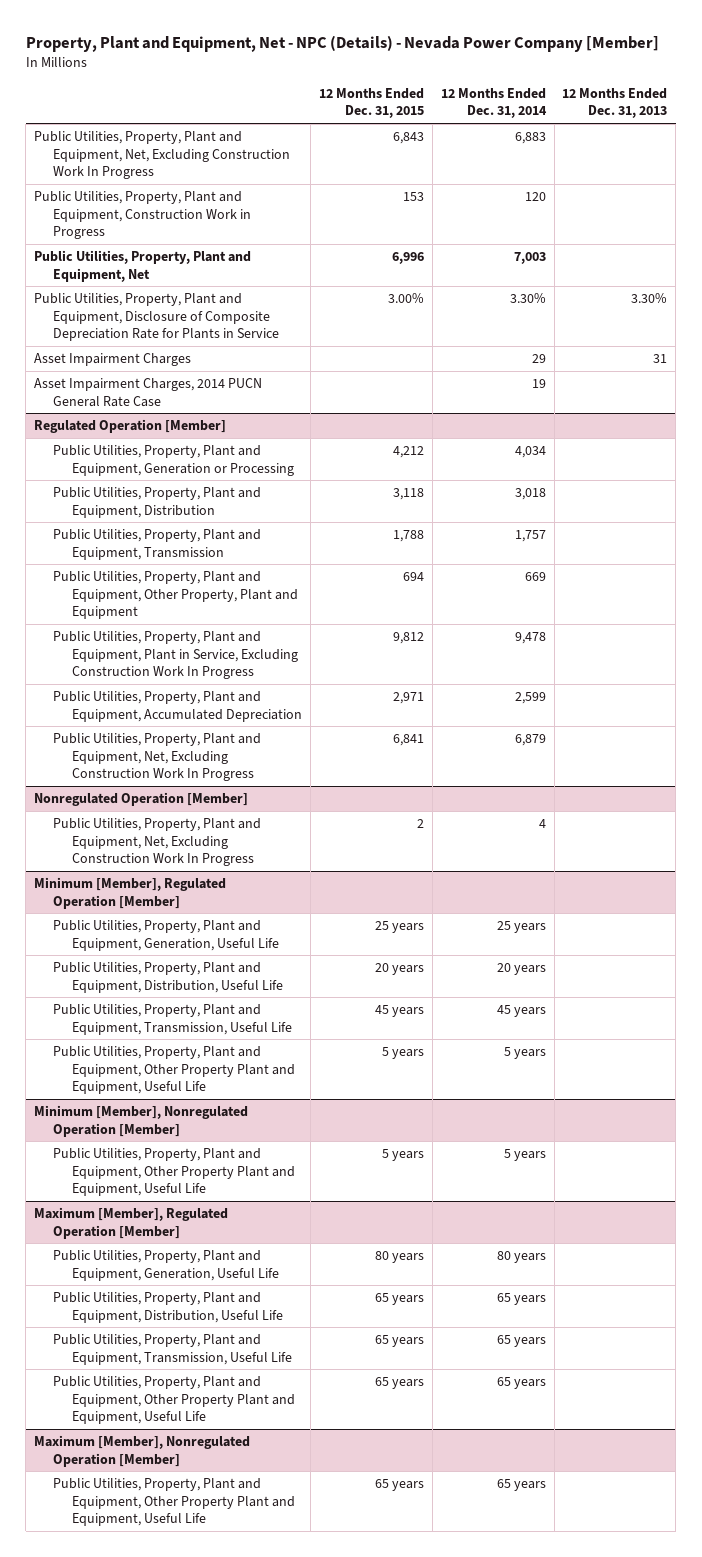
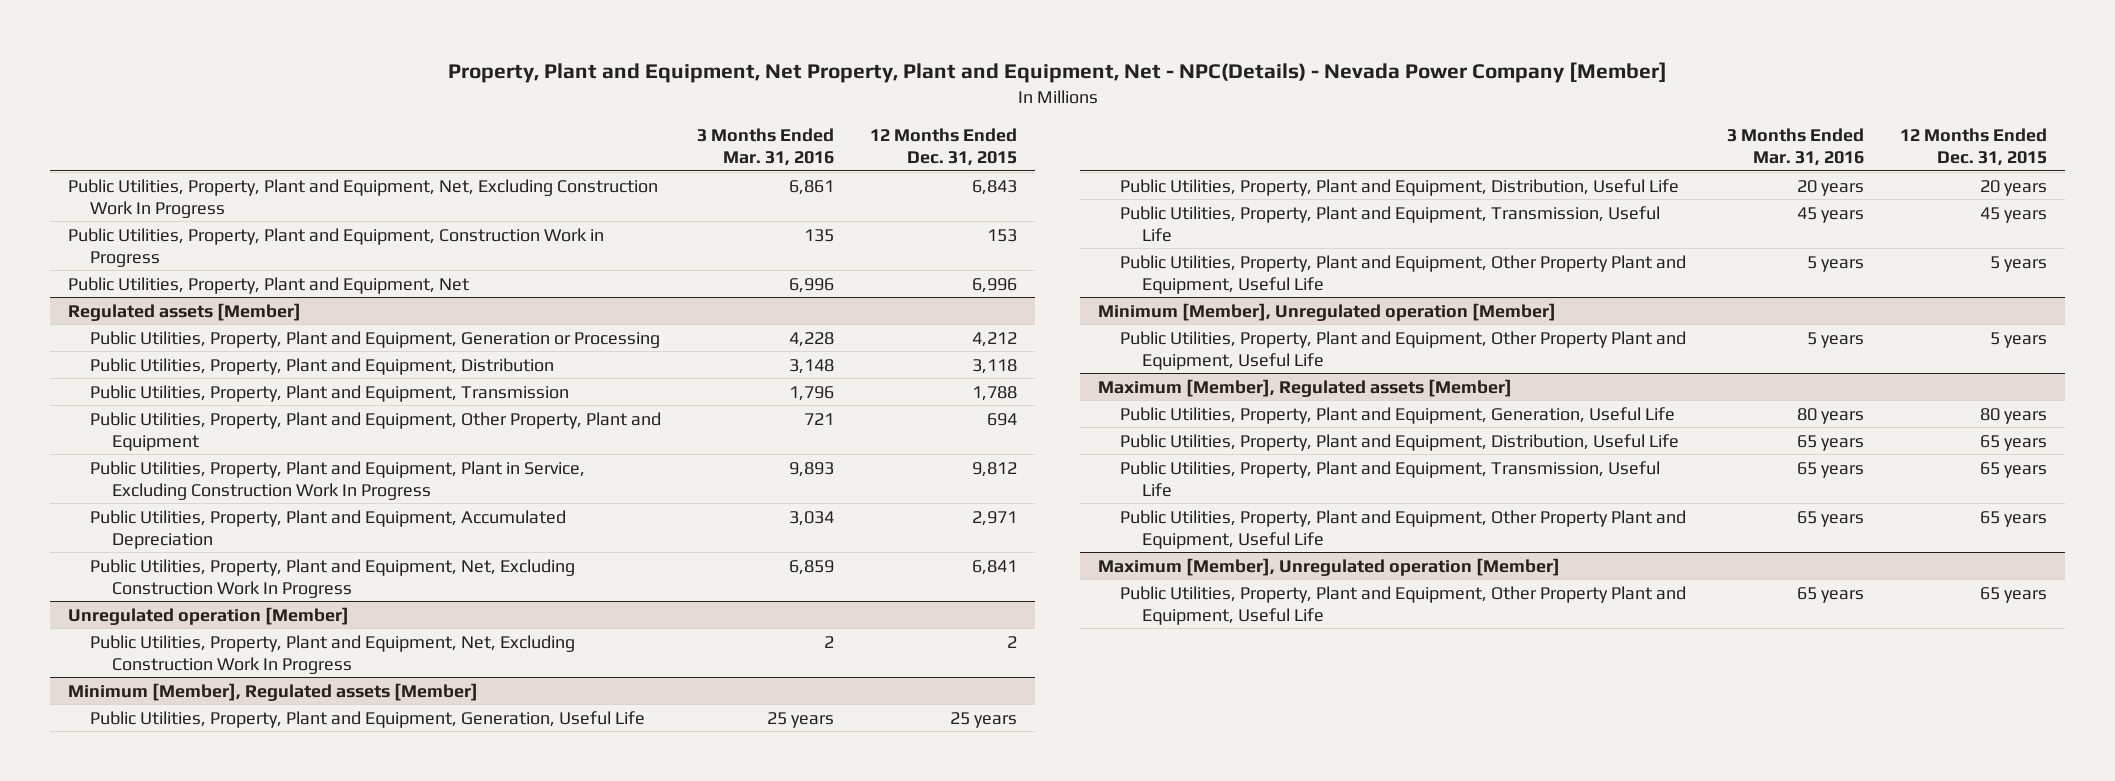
- Property, Plant and Equipment, Net - NPC (Details) - Nevada Power Company [Member]
+ Property, Plant and Equipment, Net Property, Plant and Equipment, Net - NPC(Details) - Nevada Power Company [Member]
- | 12 Months Ended Dec. 31, 2015 | 12 Months Ended Dec. 31, 2014 | 12 Months Ended Dec. 31, 2013
+ | 3 Months Ended Mar. 31, 2016 | 12 Months Ended Dec. 31, 2015
- Public Utilities, Property, Plant and Equipment, Disclosure of Composite Depreciation Rate for Plants in Service | 3.00% | 3.30% | 3.30%
- Asset Impairment Charges | | 29 | 31
- Asset Impairment Charges, 2014 PUCN General Rate Case | | 19 |
- Regulated Operation [Member]
+ Regulated assets [Member]
- Nonregulated Operation [Member]
+ Unregulated operation [Member]
- Minimum [Member], Regulated Operation [Member]
+ Minimum [Member], Regulated assets [Member]
- Minimum [Member], Nonregulated Operation [Member]
+ Minimum [Member], Unregulated operation [Member]
- Maximum [Member], Regulated Operation [Member]
+ Maximum [Member], Regulated assets [Member]
- Maximum [Member], Nonregulated Operation [Member]
+ Maximum [Member], Unregulated operation [Member]

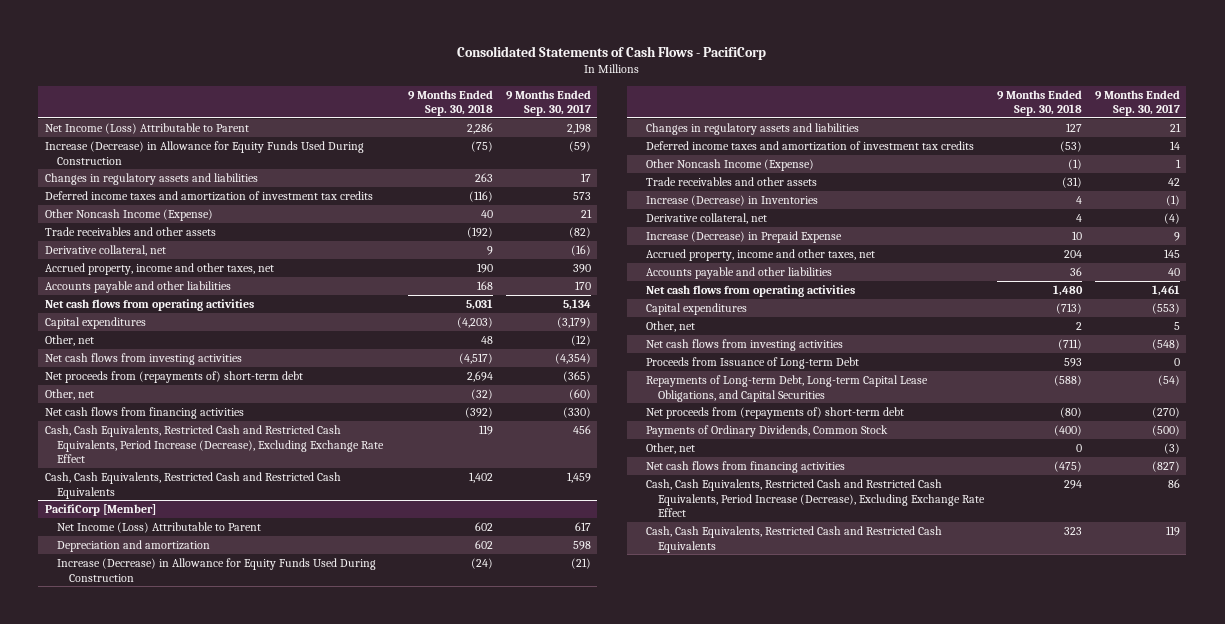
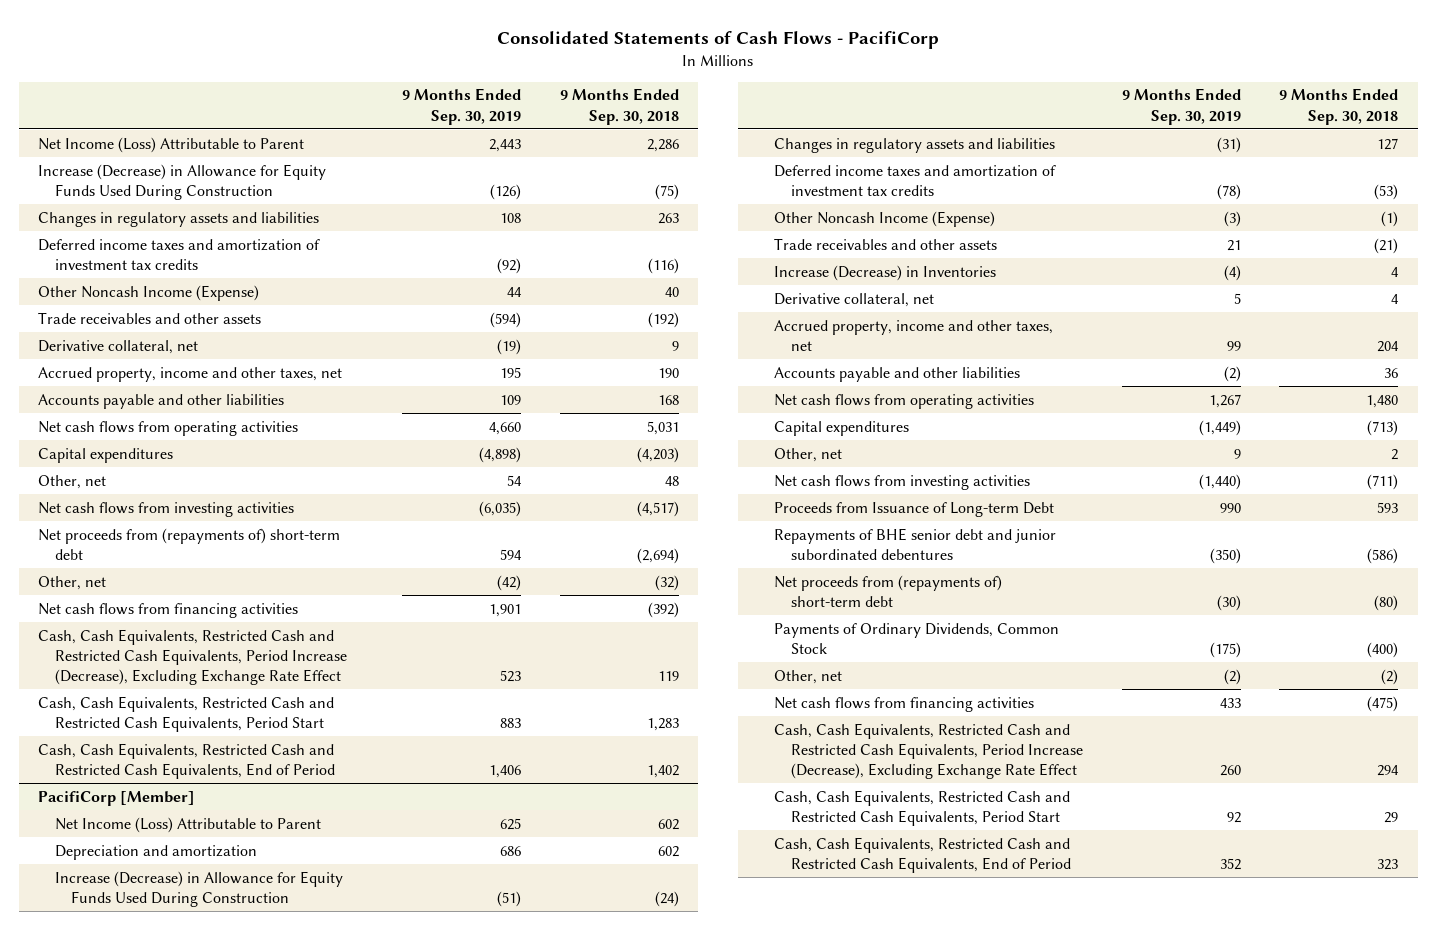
- | 9 Months Ended Sep. 30, 2018 | 9 Months Ended Sep. 30, 2017
+ | 9 Months Ended Sep. 30, 2019 | 9 Months Ended Sep. 30, 2018
- Net proceeds from (repayments of) short-term debt | 2,694 | (365)
+ Net proceeds from (repayments of) short-term debt | 594 | (2,694)
- Cash, Cash Equivalents, Restricted Cash and Restricted Cash Equivalents | 1,402 | 1,459
+ Cash, Cash Equivalents, Restricted Cash and Restricted Cash Equivalents, Period Start | 883 | 1,283
+ Cash, Cash Equivalents, Restricted Cash and Restricted Cash Equivalents, End of Period | 1,406 | 1,402
@ PacifiCorp [Member]
- Trade receivables and other assets | (31) | 42
+ Trade receivables and other assets | 21 | (21)
- Increase (Decrease) in Prepaid Expense | 10 | 9
- Repayments of Long-term Debt, Long-term Capital Lease Obligations, and Capital Securities | (588) | (54)
+ Repayments of BHE senior debt and junior subordinated debentures | (350) | (586)
- Other, net | 0 | (3)
+ Other, net | (2) | (2)
- Cash, Cash Equivalents, Restricted Cash and Restricted Cash Equivalents | 323 | 119
+ Cash, Cash Equivalents, Restricted Cash and Restricted Cash Equivalents, Period Start | 92 | 29
+ Cash, Cash Equivalents, Restricted Cash and Restricted Cash Equivalents, End of Period | 352 | 323

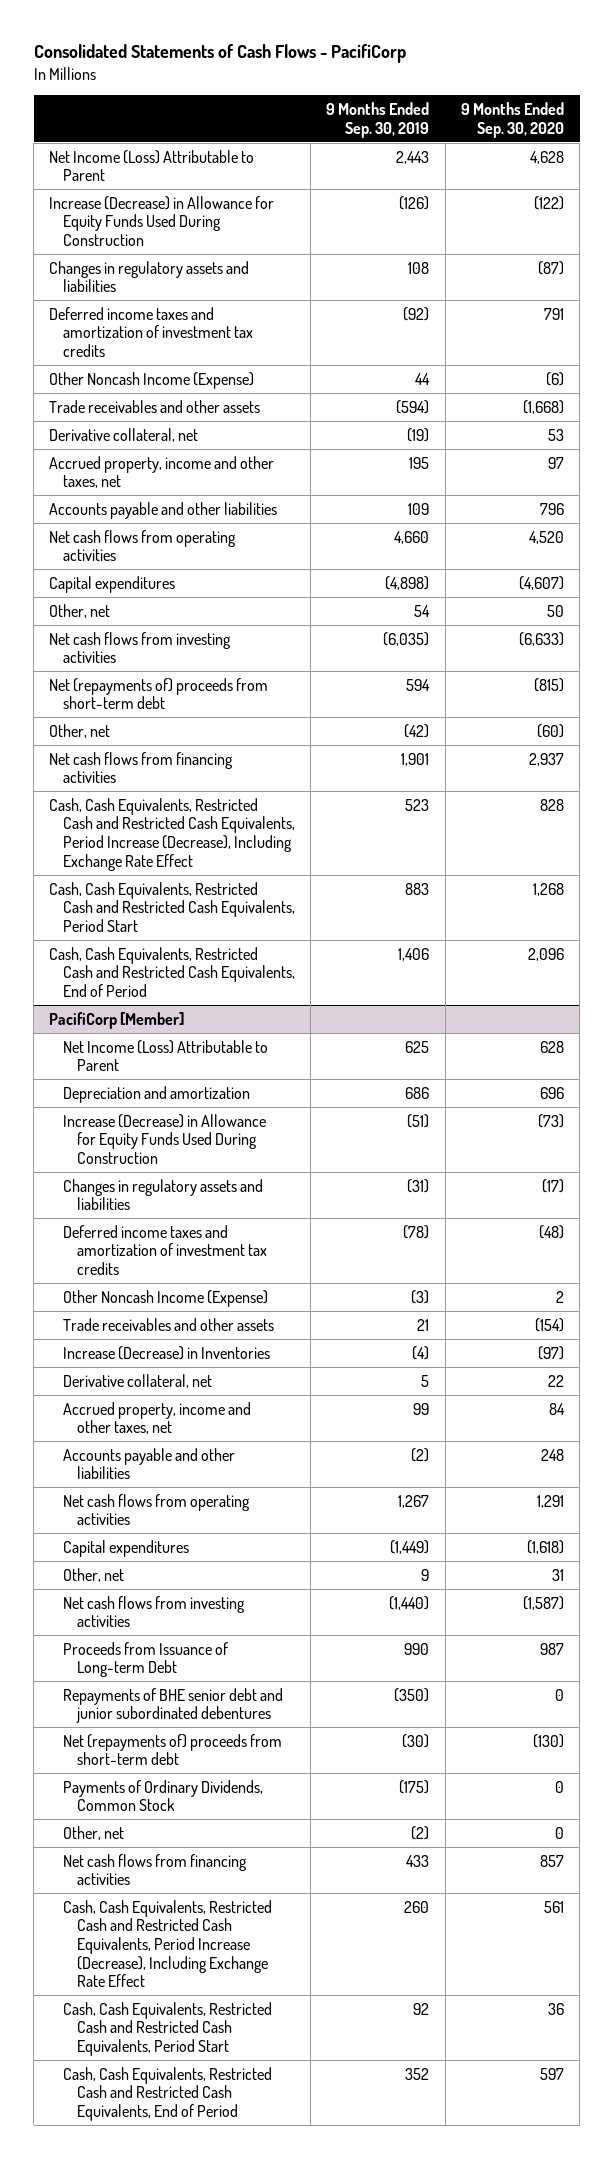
- | 9 Months Ended Sep. 30, 2019 | 9 Months Ended Sep. 30, 2018
+ | 9 Months Ended Sep. 30, 2019 | 9 Months Ended Sep. 30, 2020
- Net proceeds from (repayments of) short-term debt | 594 | (2,694)
+ Net (repayments of) proceeds from short-term debt | 594 | (815)
- Cash, Cash Equivalents, Restricted Cash and Restricted Cash Equivalents, Period Increase (Decrease), Excluding Exchange Rate Effect | 523 | 119
+ Cash, Cash Equivalents, Restricted Cash and Restricted Cash Equivalents, Period Increase (Decrease), Including Exchange Rate Effect | 523 | 828
@ PacifiCorp [Member]
- Net proceeds from (repayments of) short-term debt | (30) | (80)
+ Net (repayments of) proceeds from short-term debt | (30) | (130)
- Cash, Cash Equivalents, Restricted Cash and Restricted Cash Equivalents, Period Increase (Decrease), Excluding Exchange Rate Effect | 260 | 294
+ Cash, Cash Equivalents, Restricted Cash and Restricted Cash Equivalents, Period Increase (Decrease), Including Exchange Rate Effect | 260 | 561

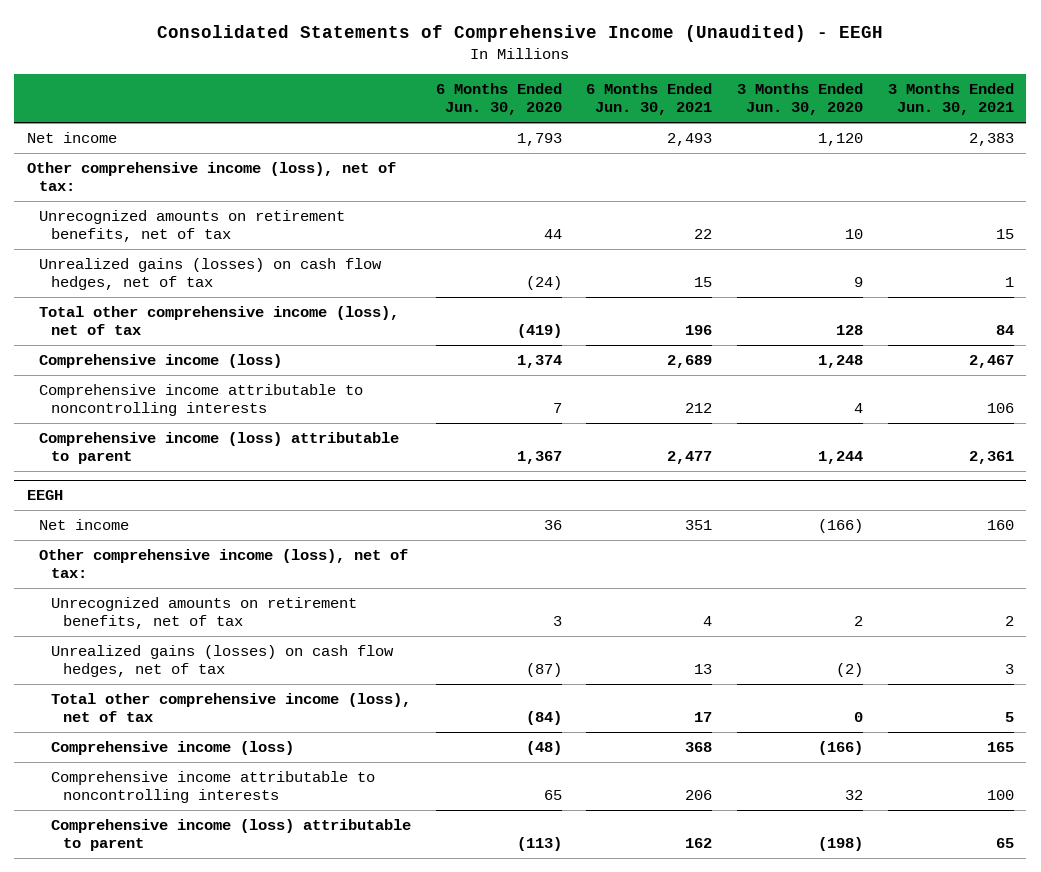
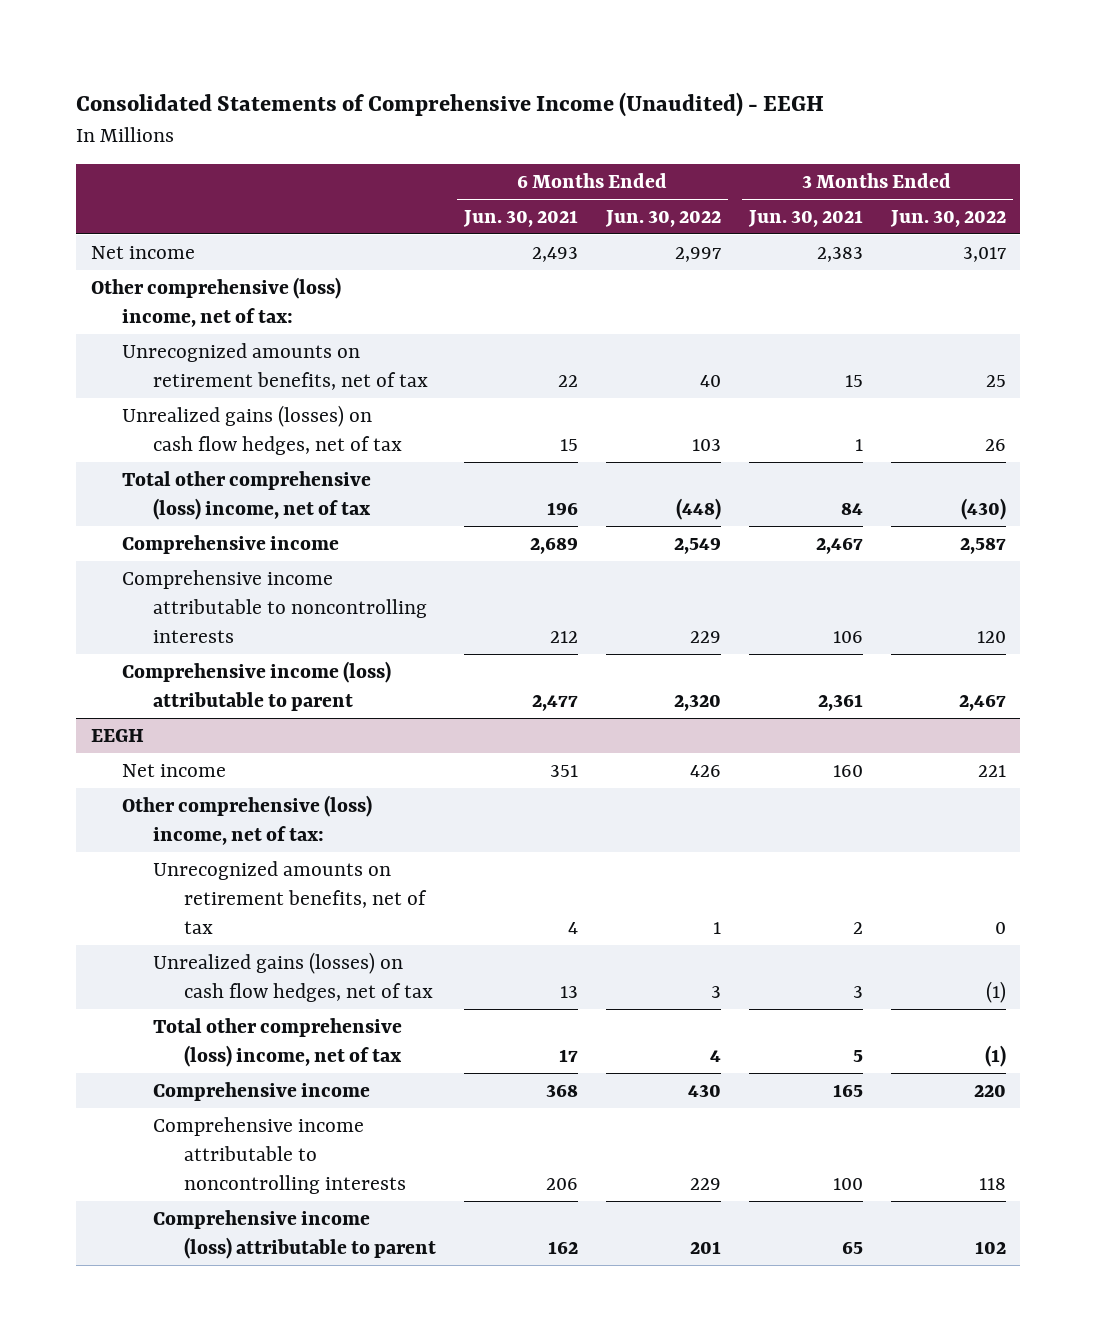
- | 6 Months Ended Jun. 30, 2020 | 6 Months Ended Jun. 30, 2021 | 3 Months Ended Jun. 30, 2020 | 3 Months Ended Jun. 30, 2021
+ | 6 Months Ended Jun. 30, 2021 | 6 Months Ended Jun. 30, 2022 | 3 Months Ended Jun. 30, 2021 | 3 Months Ended Jun. 30, 2022
- Other comprehensive income (loss), net of tax:
+ Other comprehensive (loss) income, net of tax:
- Total other comprehensive income (loss), net of tax | (419) | 196 | 128 | 84
- Comprehensive income (loss) | 1,374 | 2,689 | 1,248 | 2,467
+ Total other comprehensive (loss) income, net of tax | 196 | (448) | 84 | (430)
+ Comprehensive income | 2,689 | 2,549 | 2,467 | 2,587
@ EEGH
- Other comprehensive income (loss), net of tax:
+ Other comprehensive (loss) income, net of tax:
- Total other comprehensive income (loss), net of tax | (84) | 17 | 0 | 5
- Comprehensive income (loss) | (48) | 368 | (166) | 165
+ Total other comprehensive (loss) income, net of tax | 17 | 4 | 5 | (1)
+ Comprehensive income | 368 | 430 | 165 | 220

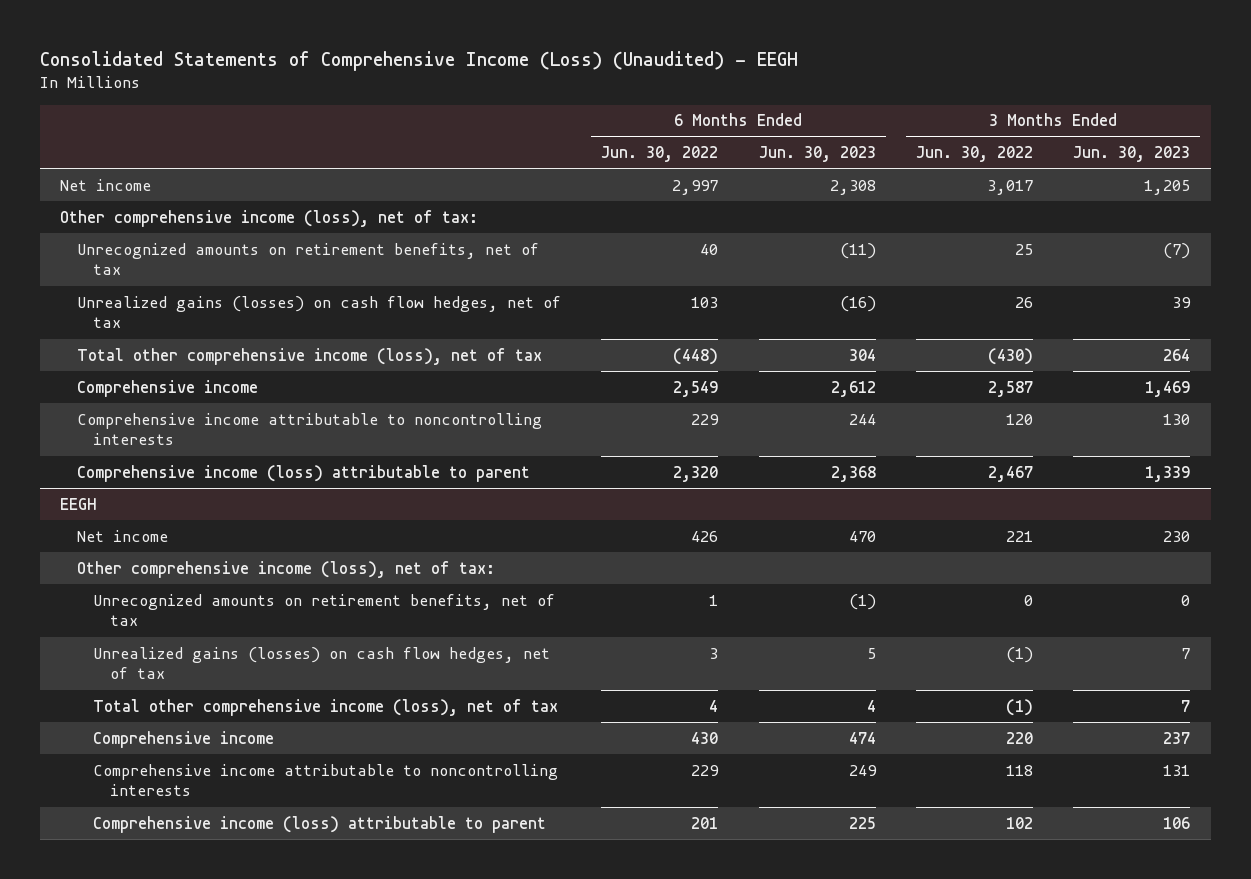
- Consolidated Statements of Comprehensive Income (Unaudited) - EEGH
+ Consolidated Statements of Comprehensive Income (Loss) (Unaudited) - EEGH
- | 6 Months Ended Jun. 30, 2021 | 6 Months Ended Jun. 30, 2022 | 3 Months Ended Jun. 30, 2021 | 3 Months Ended Jun. 30, 2022
+ | 6 Months Ended Jun. 30, 2022 | 6 Months Ended Jun. 30, 2023 | 3 Months Ended Jun. 30, 2022 | 3 Months Ended Jun. 30, 2023
- Other comprehensive (loss) income, net of tax:
+ Other comprehensive income (loss), net of tax:
- Total other comprehensive (loss) income, net of tax | 196 | (448) | 84 | (430)
+ Total other comprehensive income (loss), net of tax | (448) | 304 | (430) | 264
@ EEGH
- Other comprehensive (loss) income, net of tax:
+ Other comprehensive income (loss), net of tax:
- Total other comprehensive (loss) income, net of tax | 17 | 4 | 5 | (1)
+ Total other comprehensive income (loss), net of tax | 4 | 4 | (1) | 7

